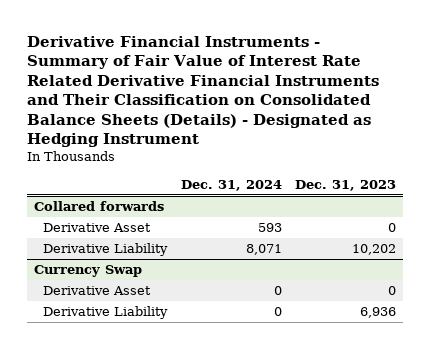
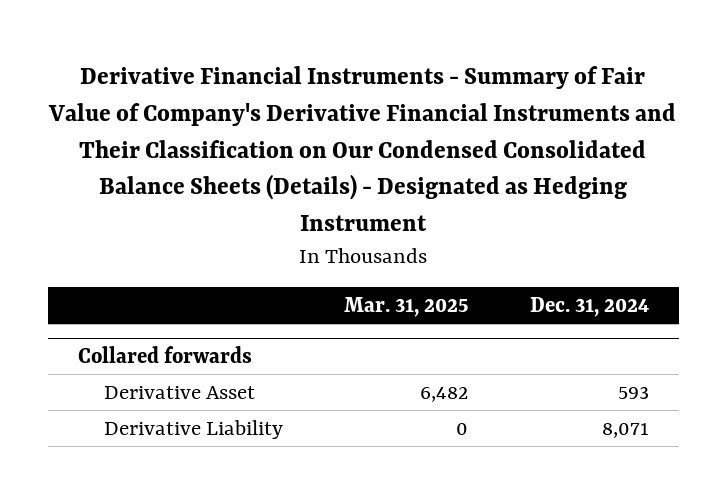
- Derivative Financial Instruments - Summary of Fair Value of Interest Rate Related Derivative Financial Instruments and Their Classification on Consolidated Balance Sheets (Details) - Designated as Hedging Instrument
+ Derivative Financial Instruments - Summary of Fair Value of Company's Derivative Financial Instruments and Their Classification on Our Condensed Consolidated Balance Sheets (Details) - Designated as Hedging Instrument
- | Dec. 31, 2024 | Dec. 31, 2023
+ | Mar. 31, 2025 | Dec. 31, 2024
- Currency Swap
- Derivative Asset | 0 | 0
- Derivative Liability | 0 | 6,936

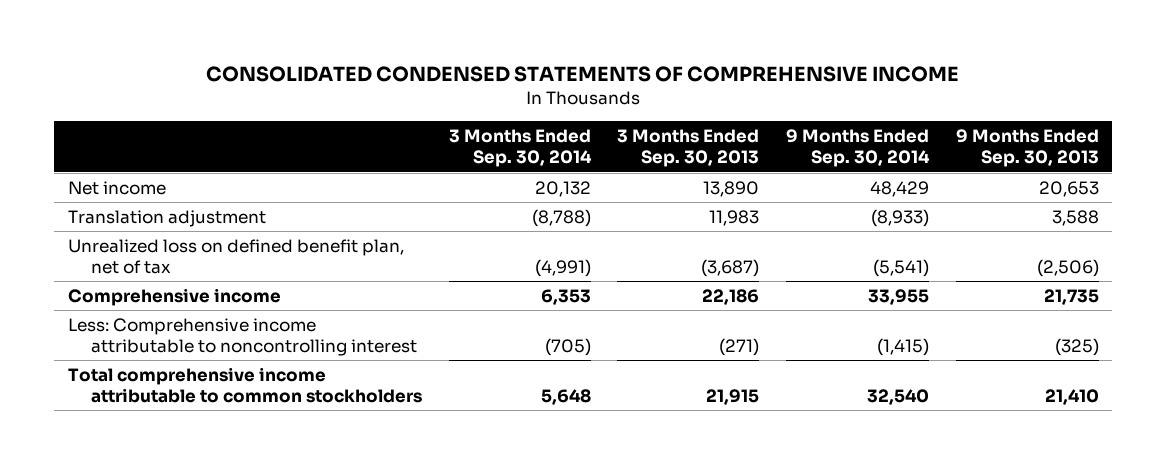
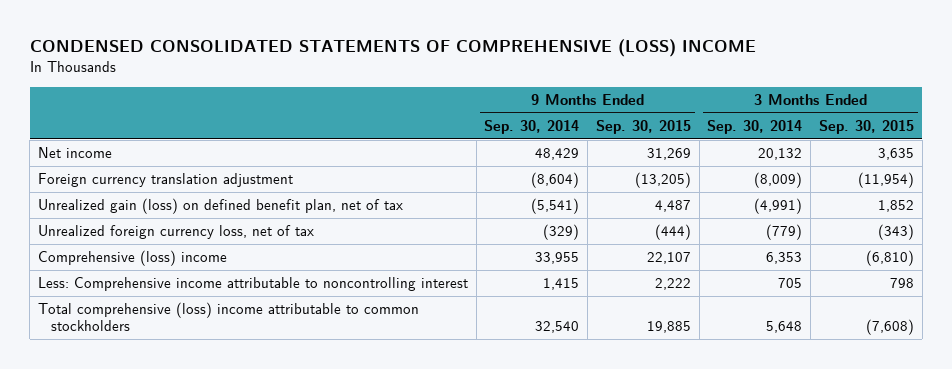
- CONSOLIDATED CONDENSED STATEMENTS OF COMPREHENSIVE INCOME
+ CONDENSED CONSOLIDATED STATEMENTS OF COMPREHENSIVE (LOSS) INCOME
- | 3 Months Ended Sep. 30, 2014 | 3 Months Ended Sep. 30, 2013 | 9 Months Ended Sep. 30, 2014 | 9 Months Ended Sep. 30, 2013
+ | 9 Months Ended Sep. 30, 2014 | 9 Months Ended Sep. 30, 2015 | 3 Months Ended Sep. 30, 2014 | 3 Months Ended Sep. 30, 2015
- Translation adjustment | (8,788) | 11,983 | (8,933) | 3,588
- Unrealized loss on defined benefit plan, net of tax | (4,991) | (3,687) | (5,541) | (2,506)
- Comprehensive income | 6,353 | 22,186 | 33,955 | 21,735
- Less: Comprehensive income attributable to noncontrolling interest | (705) | (271) | (1,415) | (325)
- Total comprehensive income attributable to common stockholders | 5,648 | 21,915 | 32,540 | 21,410
+ Foreign currency translation adjustment | (8,604) | (13,205) | (8,009) | (11,954)
+ Unrealized gain (loss) on defined benefit plan, net of tax | (5,541) | 4,487 | (4,991) | 1,852
+ Unrealized foreign currency loss, net of tax | (329) | (444) | (779) | (343)
+ Comprehensive (loss) income | 33,955 | 22,107 | 6,353 | (6,810)
+ Less: Comprehensive income attributable to noncontrolling interest | 1,415 | 2,222 | 705 | 798
+ Total comprehensive (loss) income attributable to common stockholders | 32,540 | 19,885 | 5,648 | (7,608)

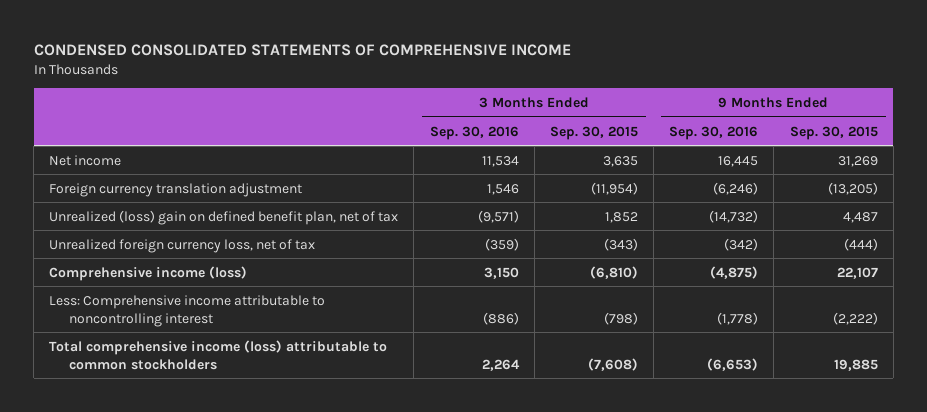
- CONDENSED CONSOLIDATED STATEMENTS OF COMPREHENSIVE (LOSS) INCOME
+ CONDENSED CONSOLIDATED STATEMENTS OF COMPREHENSIVE INCOME
- | 9 Months Ended Sep. 30, 2014 | 9 Months Ended Sep. 30, 2015 | 3 Months Ended Sep. 30, 2014 | 3 Months Ended Sep. 30, 2015
+ | 3 Months Ended Sep. 30, 2016 | 3 Months Ended Sep. 30, 2015 | 9 Months Ended Sep. 30, 2016 | 9 Months Ended Sep. 30, 2015
- Unrealized gain (loss) on defined benefit plan, net of tax | (5,541) | 4,487 | (4,991) | 1,852
+ Unrealized (loss) gain on defined benefit plan, net of tax | (9,571) | 1,852 | (14,732) | 4,487
- Comprehensive (loss) income | 33,955 | 22,107 | 6,353 | (6,810)
- Less: Comprehensive income attributable to noncontrolling interest | 1,415 | 2,222 | 705 | 798
- Total comprehensive (loss) income attributable to common stockholders | 32,540 | 19,885 | 5,648 | (7,608)
+ Comprehensive income (loss) | 3,150 | (6,810) | (4,875) | 22,107
+ Less: Comprehensive income attributable to noncontrolling interest | (886) | (798) | (1,778) | (2,222)
+ Total comprehensive income (loss) attributable to common stockholders | 2,264 | (7,608) | (6,653) | 19,885

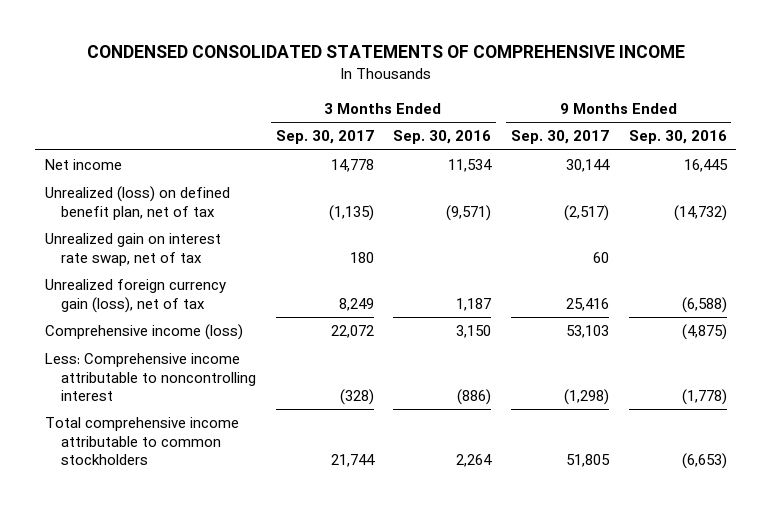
- | 3 Months Ended Sep. 30, 2016 | 3 Months Ended Sep. 30, 2015 | 9 Months Ended Sep. 30, 2016 | 9 Months Ended Sep. 30, 2015
+ | 3 Months Ended Sep. 30, 2017 | 3 Months Ended Sep. 30, 2016 | 9 Months Ended Sep. 30, 2017 | 9 Months Ended Sep. 30, 2016
- Foreign currency translation adjustment | 1,546 | (11,954) | (6,246) | (13,205)
- Unrealized (loss) gain on defined benefit plan, net of tax | (9,571) | 1,852 | (14,732) | 4,487
- Unrealized foreign currency loss, net of tax | (359) | (343) | (342) | (444)
+ Unrealized (loss) on defined benefit plan, net of tax | (1,135) | (9,571) | (2,517) | (14,732)
+ Unrealized gain on interest rate swap, net of tax | 180 | | 60 |
+ Unrealized foreign currency gain (loss), net of tax | 8,249 | 1,187 | 25,416 | (6,588)
- Total comprehensive income (loss) attributable to common stockholders | 2,264 | (7,608) | (6,653) | 19,885
+ Total comprehensive income attributable to common stockholders | 21,744 | 2,264 | 51,805 | (6,653)

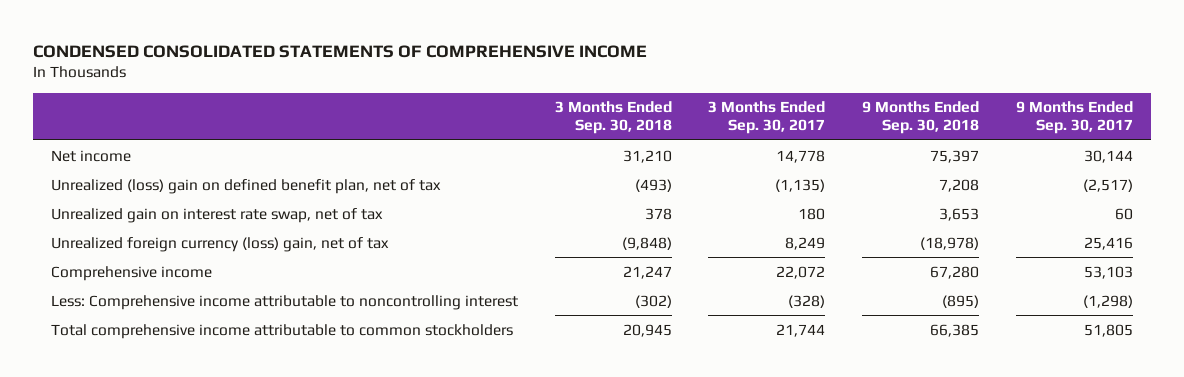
- | 3 Months Ended Sep. 30, 2017 | 3 Months Ended Sep. 30, 2016 | 9 Months Ended Sep. 30, 2017 | 9 Months Ended Sep. 30, 2016
+ | 3 Months Ended Sep. 30, 2018 | 3 Months Ended Sep. 30, 2017 | 9 Months Ended Sep. 30, 2018 | 9 Months Ended Sep. 30, 2017
- Unrealized (loss) on defined benefit plan, net of tax | (1,135) | (9,571) | (2,517) | (14,732)
+ Unrealized (loss) gain on defined benefit plan, net of tax | (493) | (1,135) | 7,208 | (2,517)
- Unrealized foreign currency gain (loss), net of tax | 8,249 | 1,187 | 25,416 | (6,588)
- Comprehensive income (loss) | 22,072 | 3,150 | 53,103 | (4,875)
+ Unrealized foreign currency (loss) gain, net of tax | (9,848) | 8,249 | (18,978) | 25,416
+ Comprehensive income | 21,247 | 22,072 | 67,280 | 53,103

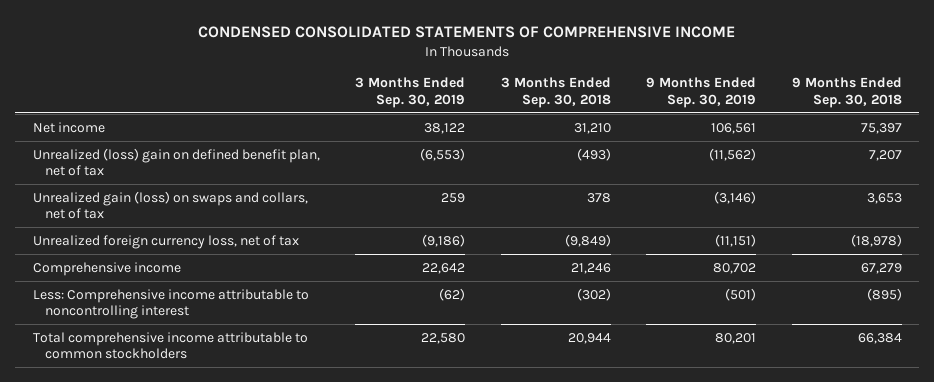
- | 3 Months Ended Sep. 30, 2018 | 3 Months Ended Sep. 30, 2017 | 9 Months Ended Sep. 30, 2018 | 9 Months Ended Sep. 30, 2017
+ | 3 Months Ended Sep. 30, 2019 | 3 Months Ended Sep. 30, 2018 | 9 Months Ended Sep. 30, 2019 | 9 Months Ended Sep. 30, 2018
- Unrealized (loss) gain on defined benefit plan, net of tax | (493) | (1,135) | 7,208 | (2,517)
- Unrealized gain on interest rate swap, net of tax | 378 | 180 | 3,653 | 60
- Unrealized foreign currency (loss) gain, net of tax | (9,848) | 8,249 | (18,978) | 25,416
- Comprehensive income | 21,247 | 22,072 | 67,280 | 53,103
+ Unrealized (loss) gain on defined benefit plan, net of tax | (6,553) | (493) | (11,562) | 7,207
+ Unrealized gain (loss) on swaps and collars, net of tax | 259 | 378 | (3,146) | 3,653
+ Unrealized foreign currency loss, net of tax | (9,186) | (9,849) | (11,151) | (18,978)
+ Comprehensive income | 22,642 | 21,246 | 80,702 | 67,279
- Total comprehensive income attributable to common stockholders | 20,945 | 21,744 | 66,385 | 51,805
+ Total comprehensive income attributable to common stockholders | 22,580 | 20,944 | 80,201 | 66,384

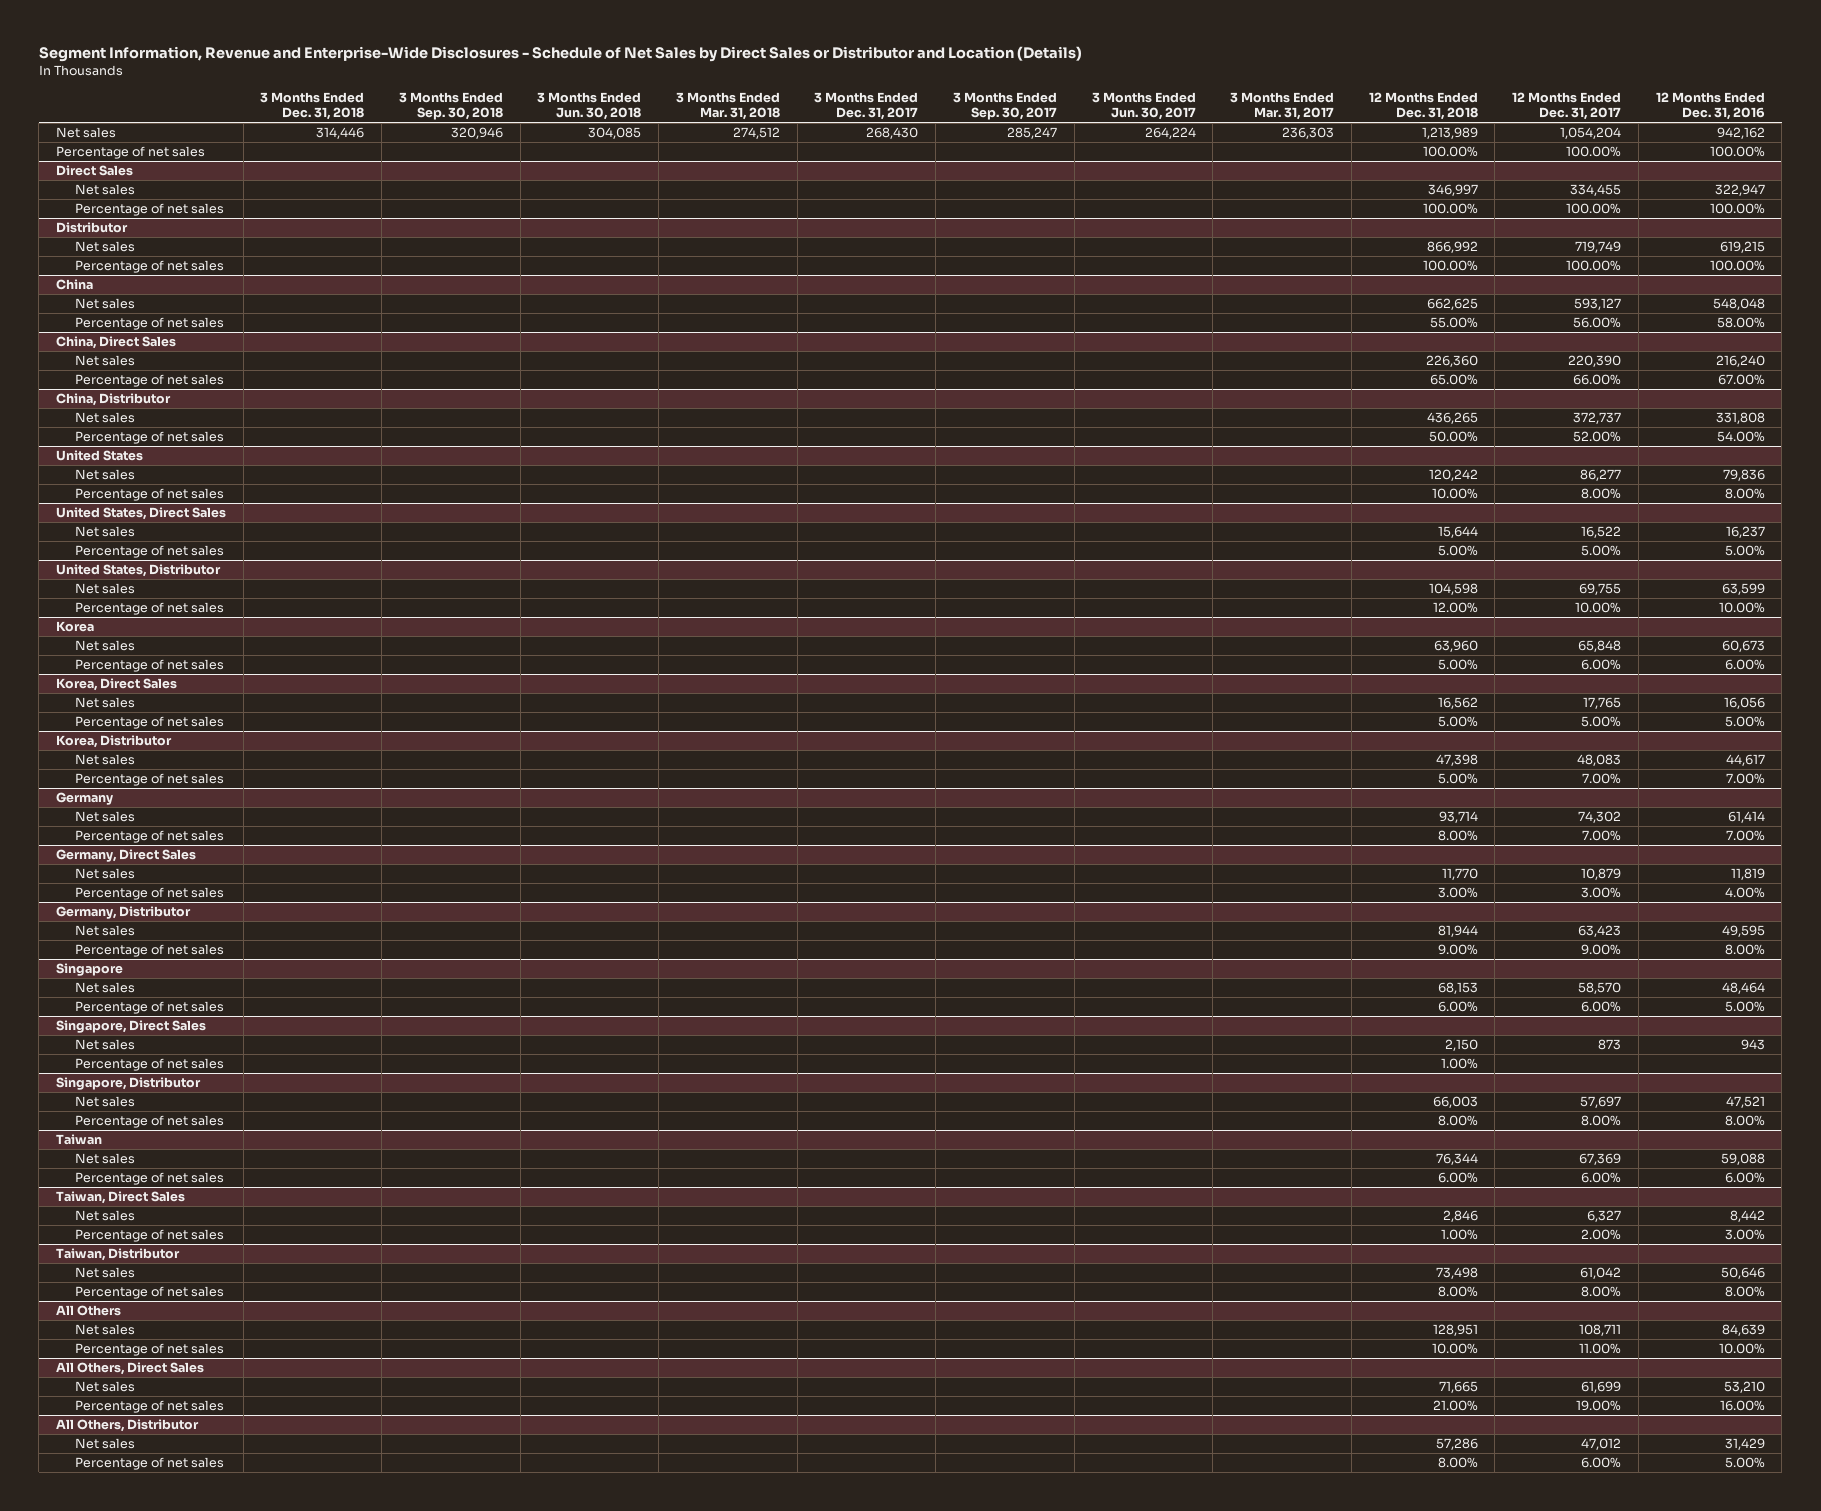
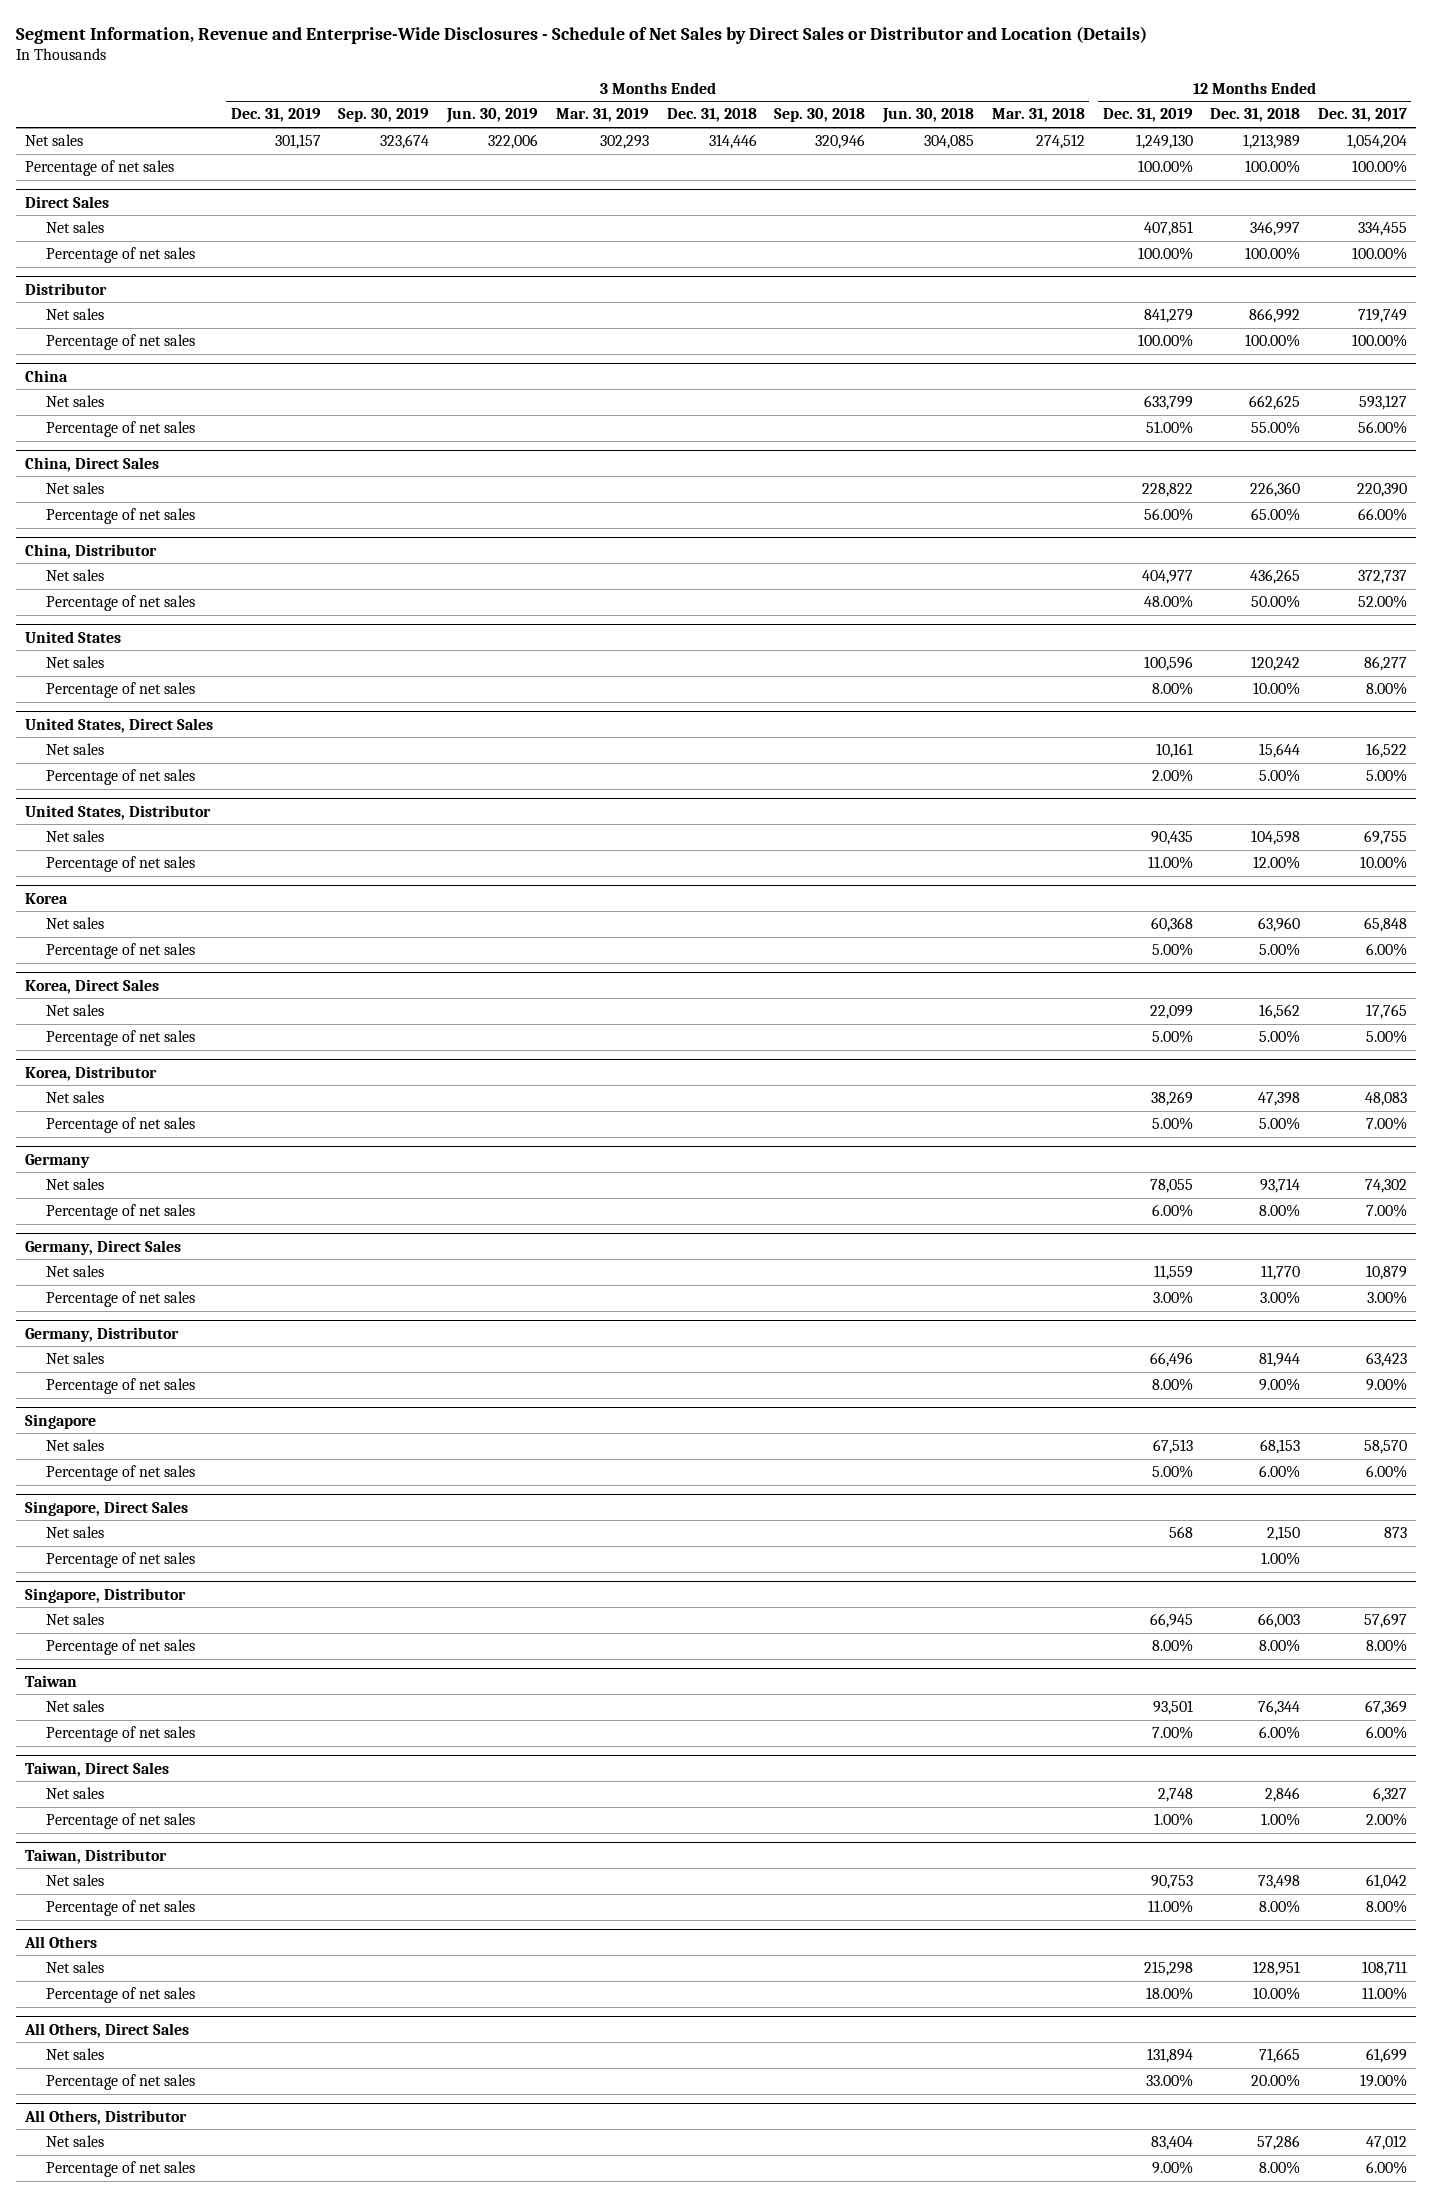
- | 3 Months Ended Dec. 31, 2018 | 3 Months Ended Sep. 30, 2018 | 3 Months Ended Jun. 30, 2018 | 3 Months Ended Mar. 31, 2018 | 3 Months Ended Dec. 31, 2017 | 3 Months Ended Sep. 30, 2017 | 3 Months Ended Jun. 30, 2017 | 3 Months Ended Mar. 31, 2017 | 12 Months Ended Dec. 31, 2018 | 12 Months Ended Dec. 31, 2017 | 12 Months Ended Dec. 31, 2016
+ | 3 Months Ended Dec. 31, 2019 | 3 Months Ended Sep. 30, 2019 | 3 Months Ended Jun. 30, 2019 | 3 Months Ended Mar. 31, 2019 | 3 Months Ended Dec. 31, 2018 | 3 Months Ended Sep. 30, 2018 | 3 Months Ended Jun. 30, 2018 | 3 Months Ended Mar. 31, 2018 | 12 Months Ended Dec. 31, 2019 | 12 Months Ended Dec. 31, 2018 | 12 Months Ended Dec. 31, 2017
@ All Others, Direct Sales
- Percentage of net sales | | | | | | | | | 21.00% | 19.00% | 16.00%
+ Percentage of net sales | | | | | | | | | 33.00% | 20.00% | 19.00%

